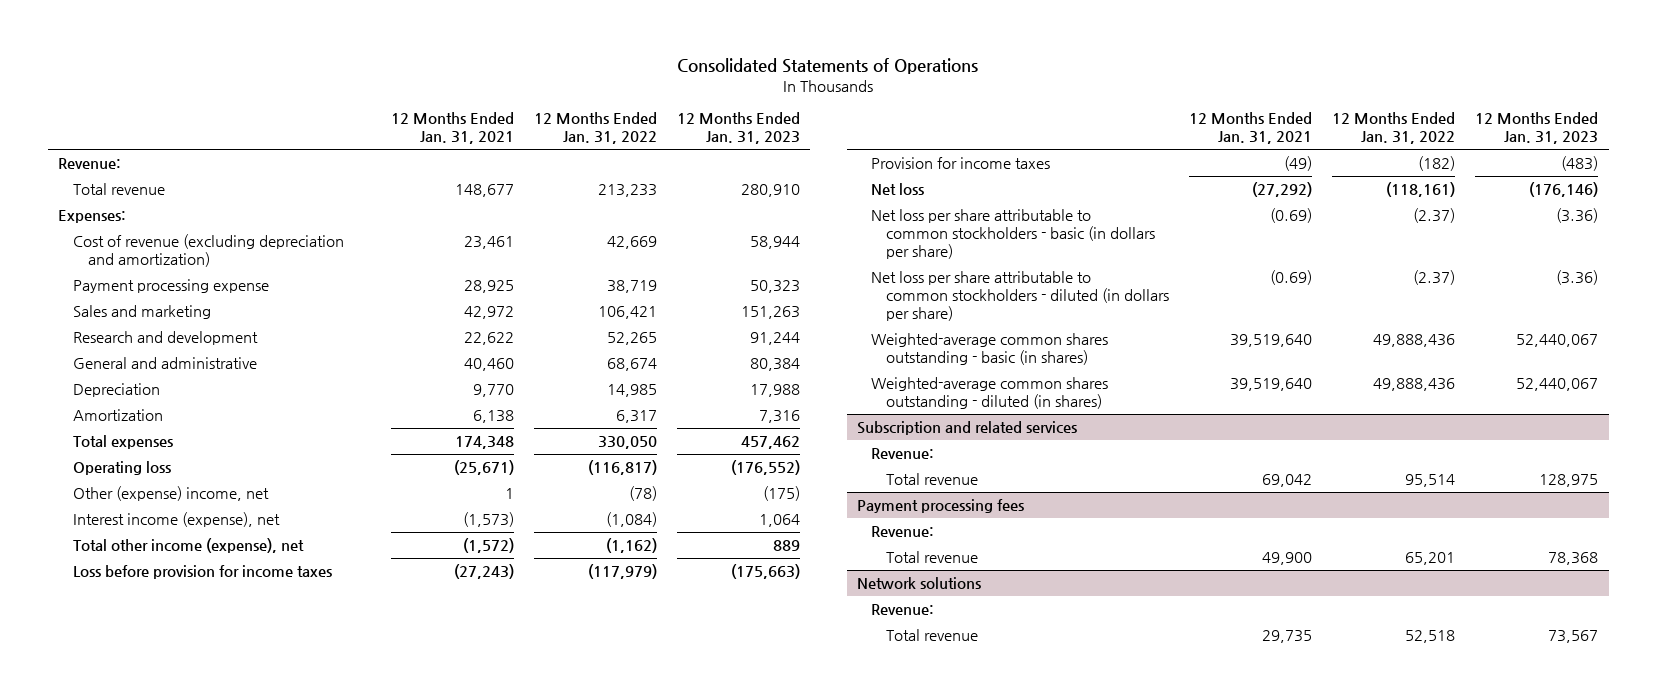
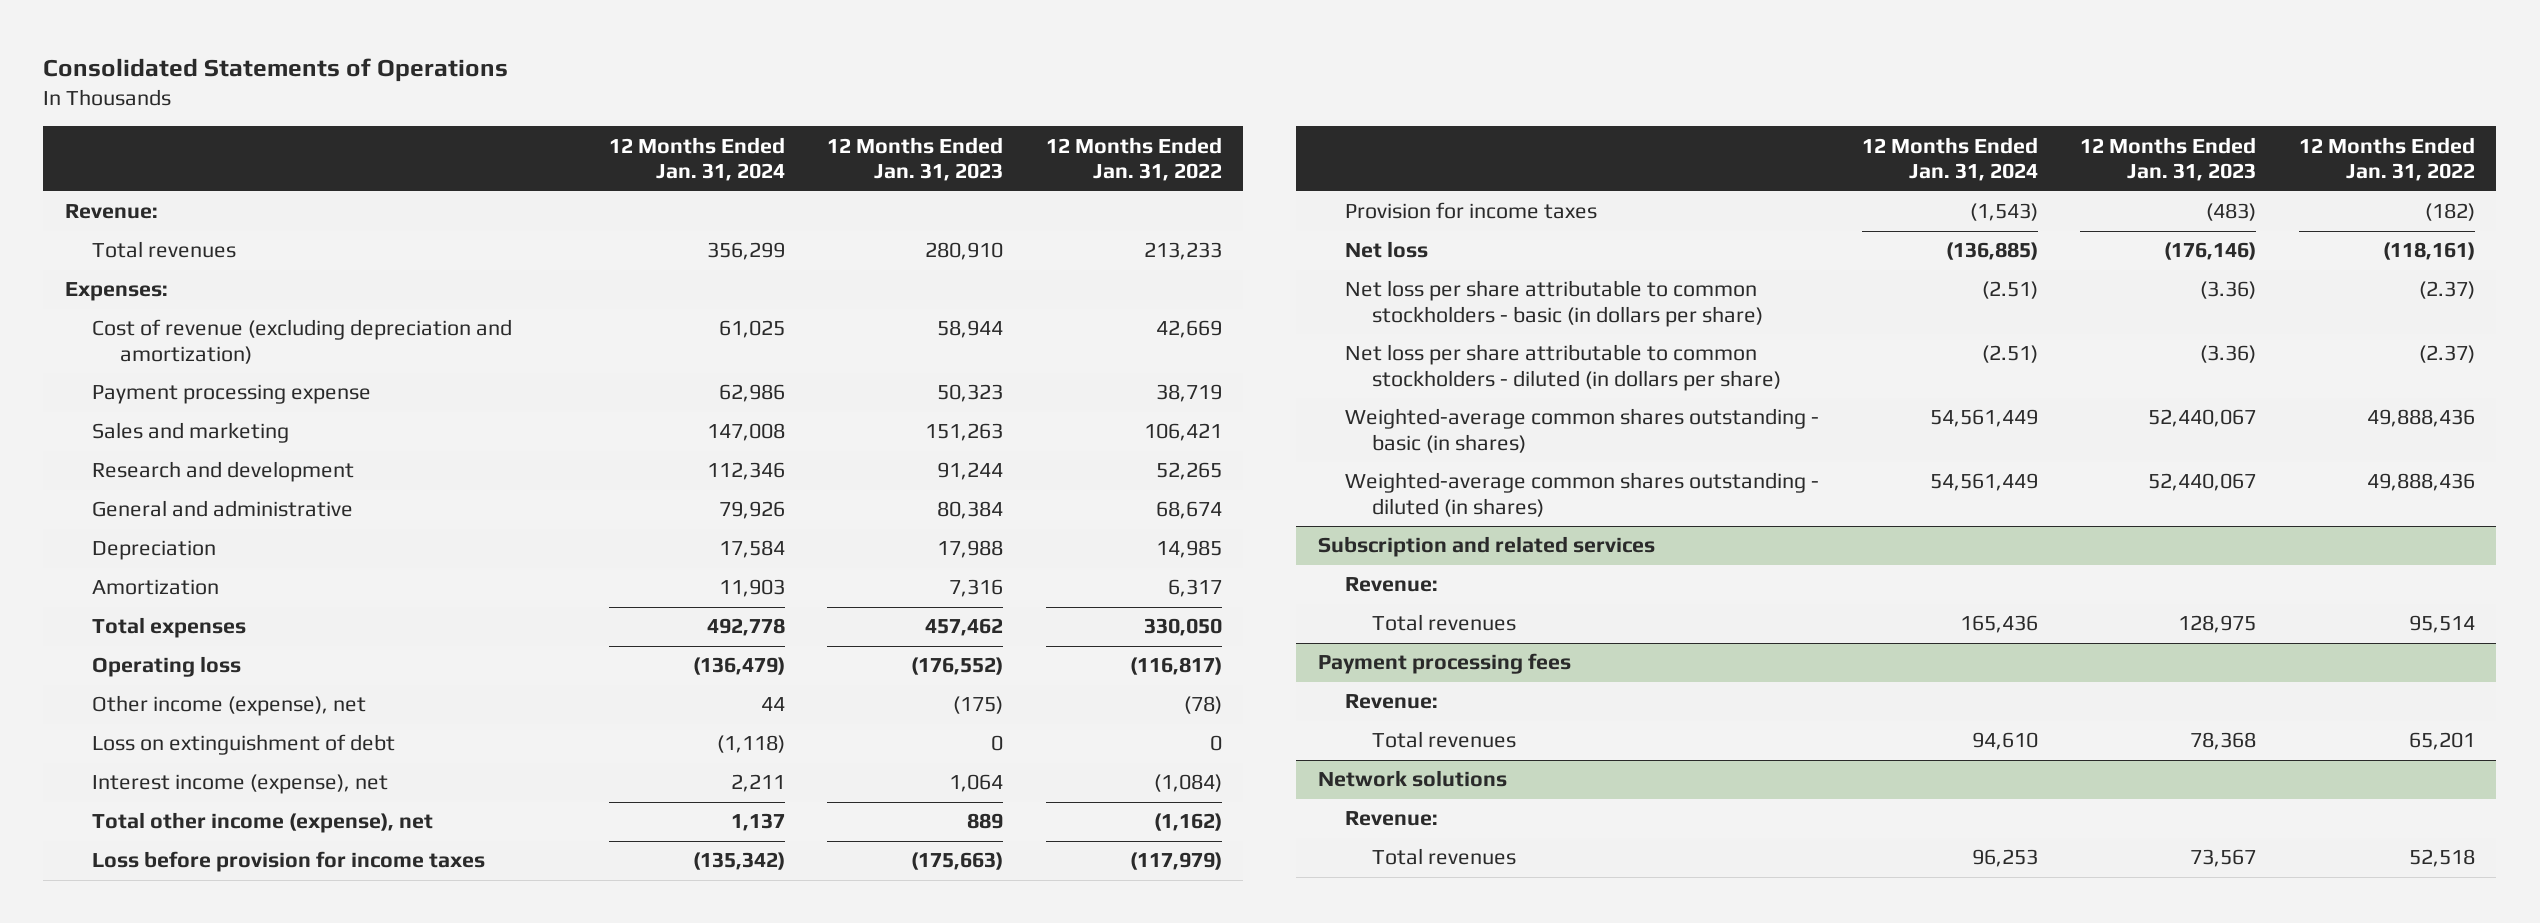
- | 12 Months Ended Jan. 31, 2021 | 12 Months Ended Jan. 31, 2022 | 12 Months Ended Jan. 31, 2023
+ | 12 Months Ended Jan. 31, 2024 | 12 Months Ended Jan. 31, 2023 | 12 Months Ended Jan. 31, 2022
- Total revenue | 148,677 | 213,233 | 280,910
+ Total revenues | 356,299 | 280,910 | 213,233
- Other (expense) income, net | 1 | (78) | (175)
+ Other income (expense), net | 44 | (175) | (78)
+ Loss on extinguishment of debt | (1,118) | 0 | 0
@ Subscription and related services
- Total revenue | 69,042 | 95,514 | 128,975
+ Total revenues | 165,436 | 128,975 | 95,514
@ Payment processing fees
- Total revenue | 49,900 | 65,201 | 78,368
+ Total revenues | 94,610 | 78,368 | 65,201
@ Network solutions
- Total revenue | 29,735 | 52,518 | 73,567
+ Total revenues | 96,253 | 73,567 | 52,518

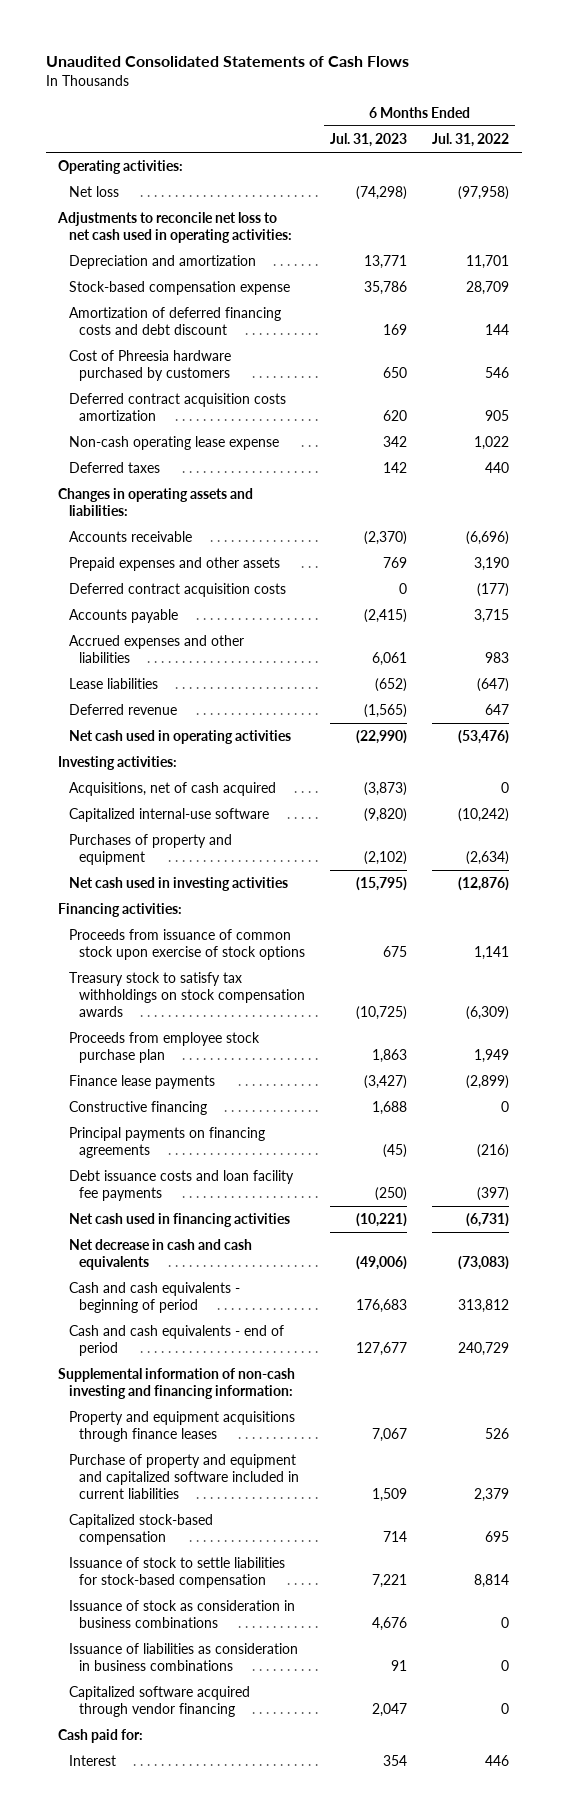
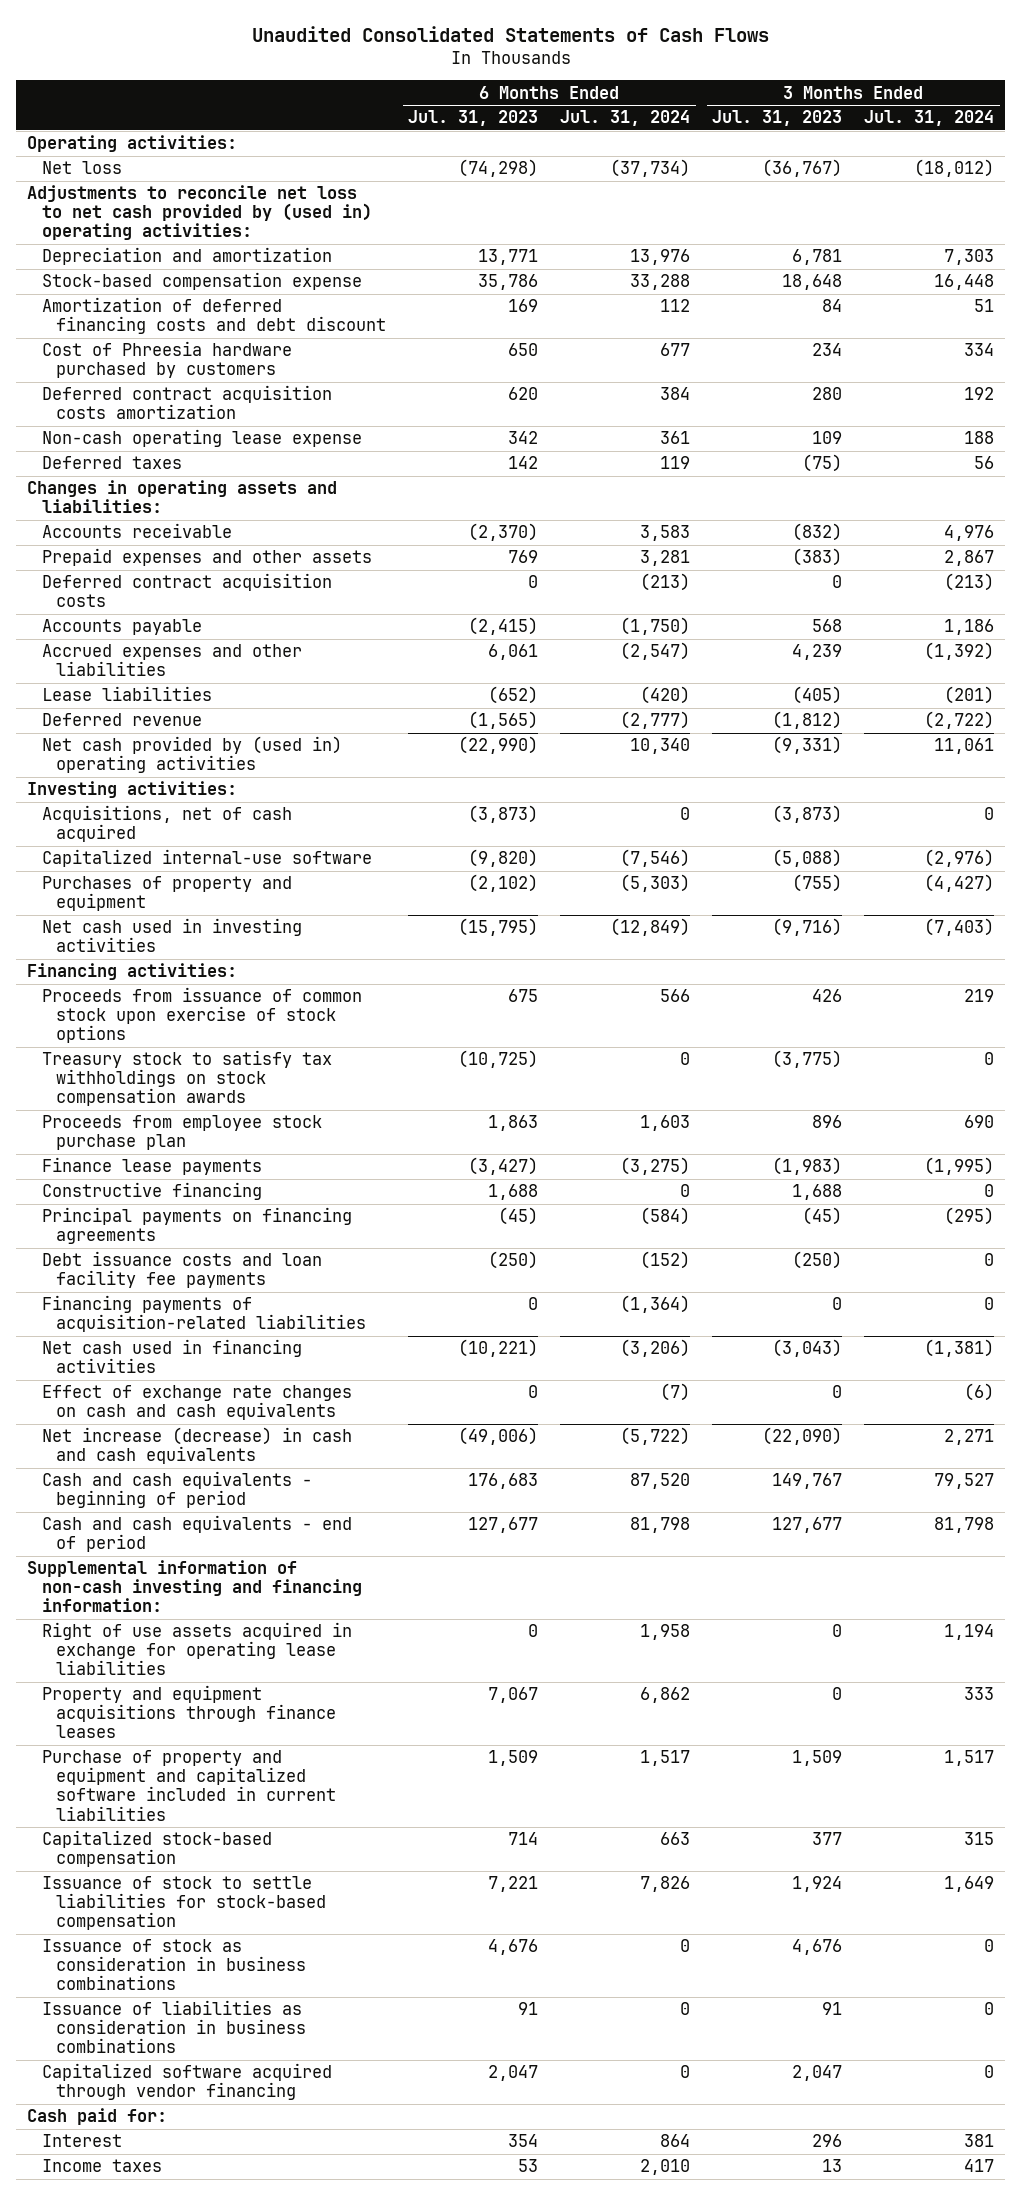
- | 6 Months Ended Jul. 31, 2023 | 6 Months Ended Jul. 31, 2022
+ | 6 Months Ended Jul. 31, 2023 | 6 Months Ended Jul. 31, 2024 | 3 Months Ended Jul. 31, 2023 | 3 Months Ended Jul. 31, 2024
- Adjustments to reconcile net loss to net cash used in operating activities:
+ Adjustments to reconcile net loss to net cash provided by (used in) operating activities:
- Net cash used in operating activities | (22,990) | (53,476)
+ Net cash provided by (used in) operating activities | (22,990) | 10,340 | (9,331) | 11,061
+ Financing payments of acquisition-related liabilities | 0 | (1,364) | 0 | 0
- Net decrease in cash and cash equivalents | (49,006) | (73,083)
+ Effect of exchange rate changes on cash and cash equivalents | 0 | (7) | 0 | (6)
+ Net increase (decrease) in cash and cash equivalents | (49,006) | (5,722) | (22,090) | 2,271
+ Right of use assets acquired in exchange for operating lease liabilities | 0 | 1,958 | 0 | 1,194
+ Income taxes | 53 | 2,010 | 13 | 417

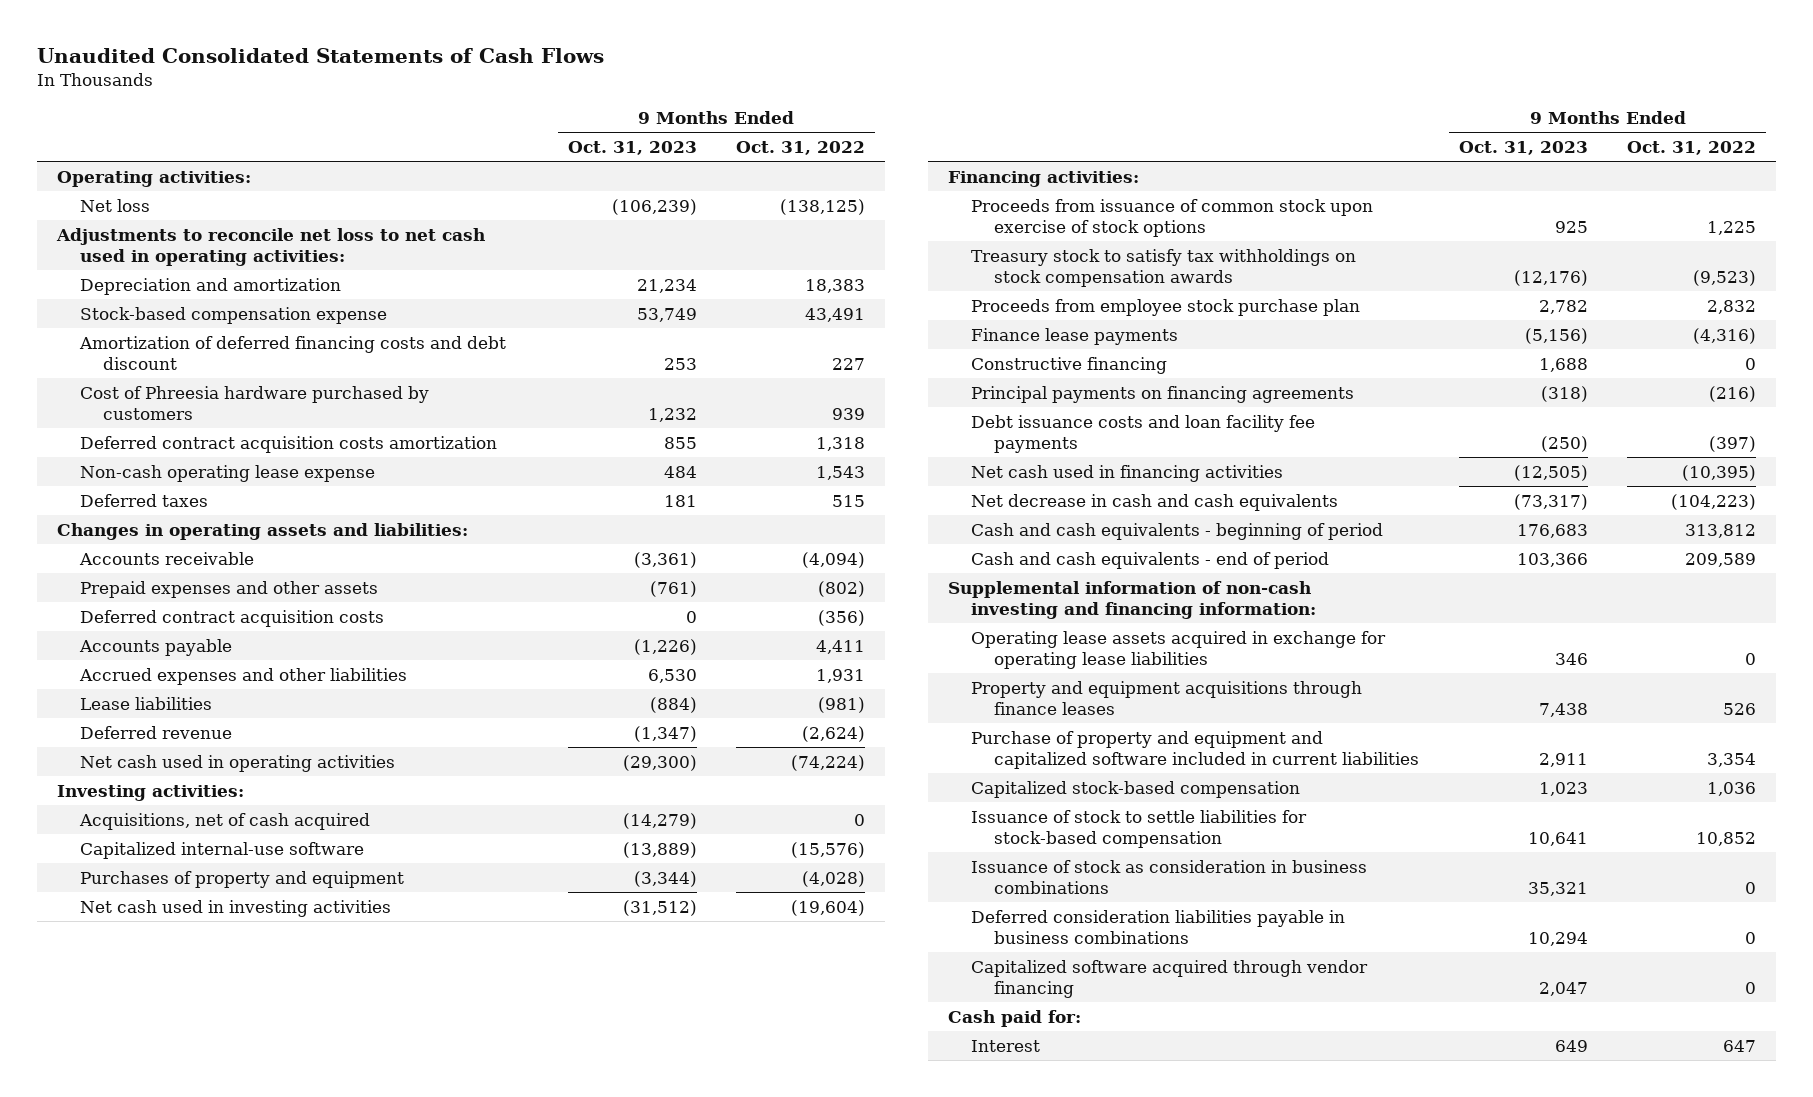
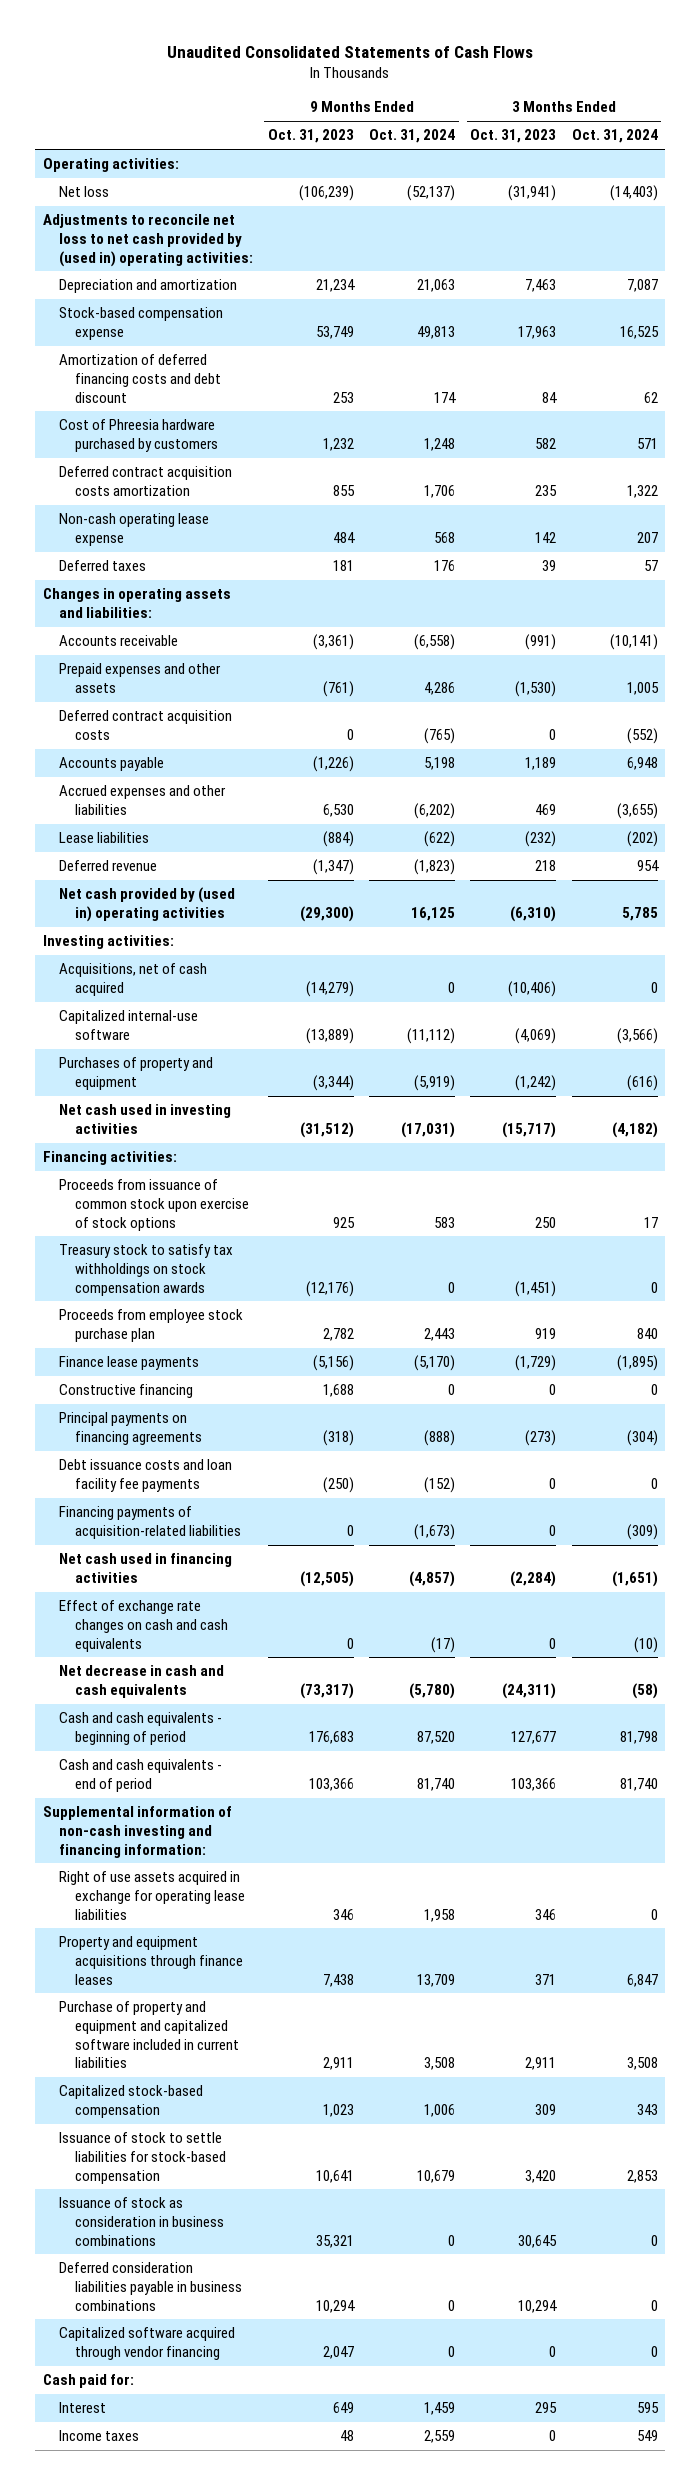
- | 9 Months Ended Oct. 31, 2023 | 9 Months Ended Oct. 31, 2022
+ | 9 Months Ended Oct. 31, 2023 | 9 Months Ended Oct. 31, 2024 | 3 Months Ended Oct. 31, 2023 | 3 Months Ended Oct. 31, 2024
- Adjustments to reconcile net loss to net cash used in operating activities:
+ Adjustments to reconcile net loss to net cash provided by (used in) operating activities:
- Net cash used in operating activities | (29,300) | (74,224)
+ Net cash provided by (used in) operating activities | (29,300) | 16,125 | (6,310) | 5,785
+ Financing payments of acquisition-related liabilities | 0 | (1,673) | 0 | (309)
+ Effect of exchange rate changes on cash and cash equivalents | 0 | (17) | 0 | (10)
- Operating lease assets acquired in exchange for operating lease liabilities | 346 | 0
+ Right of use assets acquired in exchange for operating lease liabilities | 346 | 1,958 | 346 | 0
+ Income taxes | 48 | 2,559 | 0 | 549

